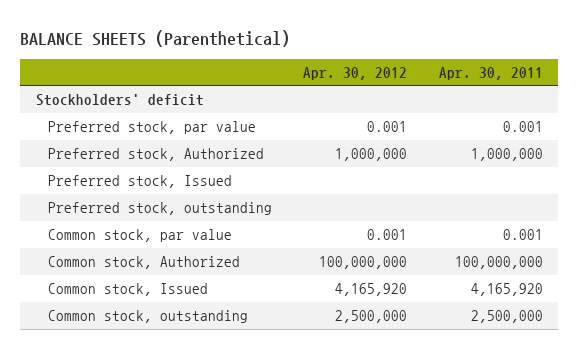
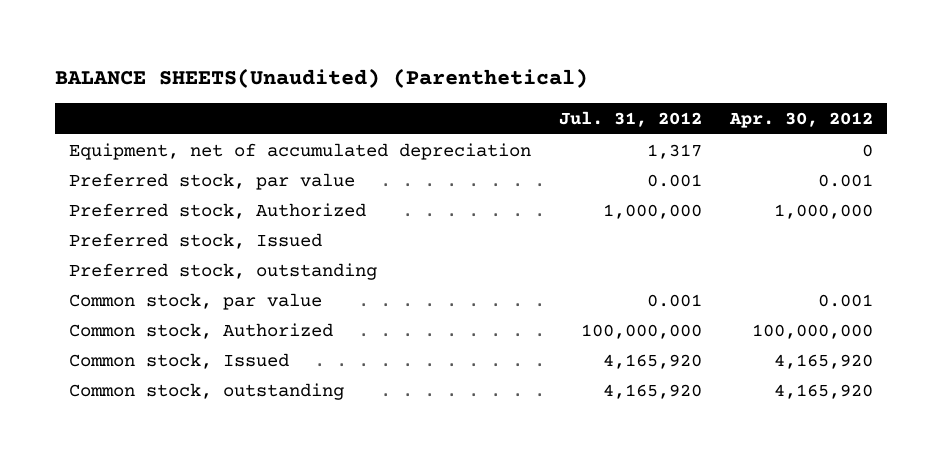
- BALANCE SHEETS (Parenthetical)
+ BALANCE SHEETS(Unaudited) (Parenthetical)
- | Apr. 30, 2012 | Apr. 30, 2011
+ | Jul. 31, 2012 | Apr. 30, 2012
- Stockholders' deficit
+ Equipment, net of accumulated depreciation | 1,317 | 0
- Common stock, outstanding | 2,500,000 | 2,500,000
+ Common stock, outstanding | 4,165,920 | 4,165,920

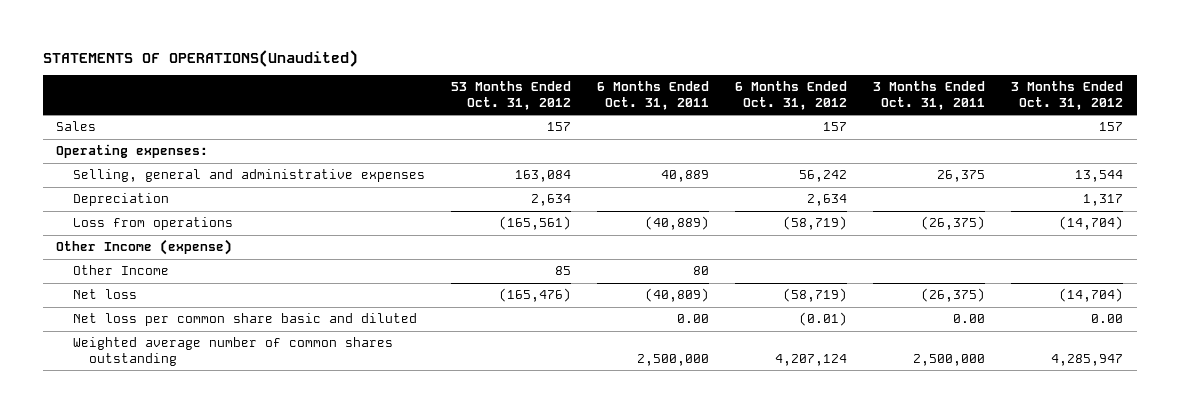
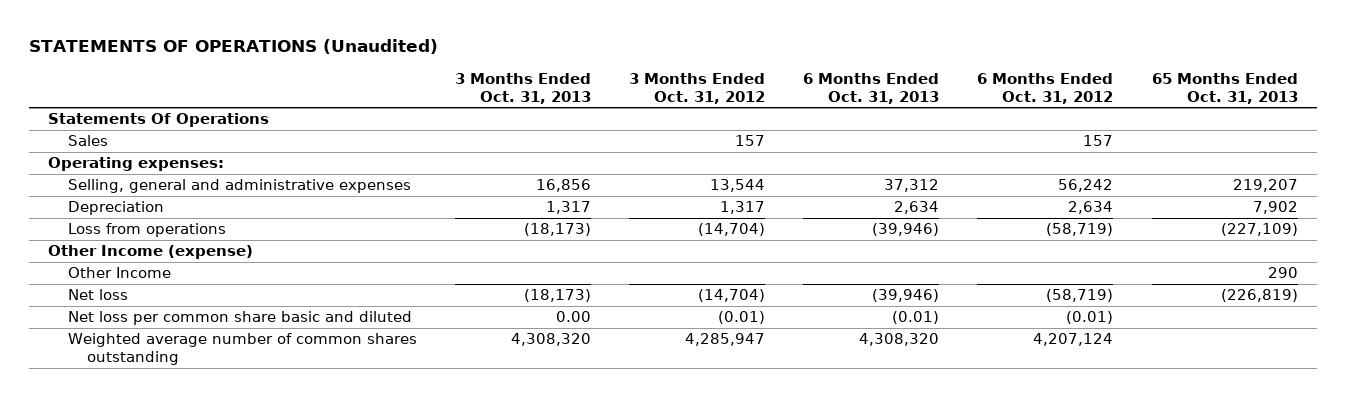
- STATEMENTS OF OPERATIONS(Unaudited)
+ STATEMENTS OF OPERATIONS (Unaudited)
- | 53 Months Ended Oct. 31, 2012 | 6 Months Ended Oct. 31, 2011 | 6 Months Ended Oct. 31, 2012 | 3 Months Ended Oct. 31, 2011 | 3 Months Ended Oct. 31, 2012
+ | 3 Months Ended Oct. 31, 2013 | 3 Months Ended Oct. 31, 2012 | 6 Months Ended Oct. 31, 2013 | 6 Months Ended Oct. 31, 2012 | 65 Months Ended Oct. 31, 2013
+ Statements Of Operations
- Net loss per common share basic and diluted | | 0.00 | (0.01) | 0.00 | 0.00
+ Net loss per common share basic and diluted | 0.00 | (0.01) | (0.01) | (0.01) |

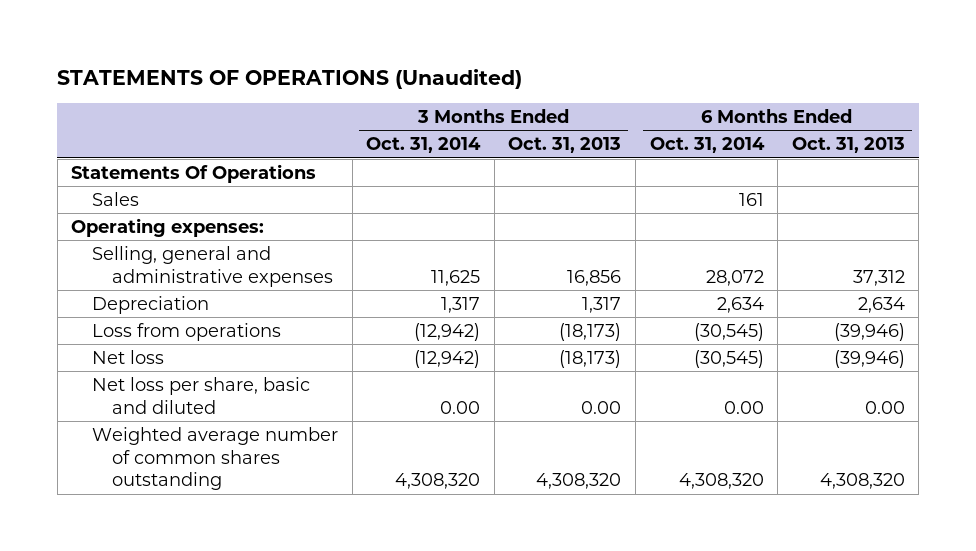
- | 3 Months Ended Oct. 31, 2013 | 3 Months Ended Oct. 31, 2012 | 6 Months Ended Oct. 31, 2013 | 6 Months Ended Oct. 31, 2012 | 65 Months Ended Oct. 31, 2013
+ | 3 Months Ended Oct. 31, 2014 | 3 Months Ended Oct. 31, 2013 | 6 Months Ended Oct. 31, 2014 | 6 Months Ended Oct. 31, 2013
- Other Income (expense)
- Other Income | | | | | 290
- Net loss per common share basic and diluted | 0.00 | (0.01) | (0.01) | (0.01) |
+ Net loss per share, basic and diluted | 0.00 | 0.00 | 0.00 | 0.00

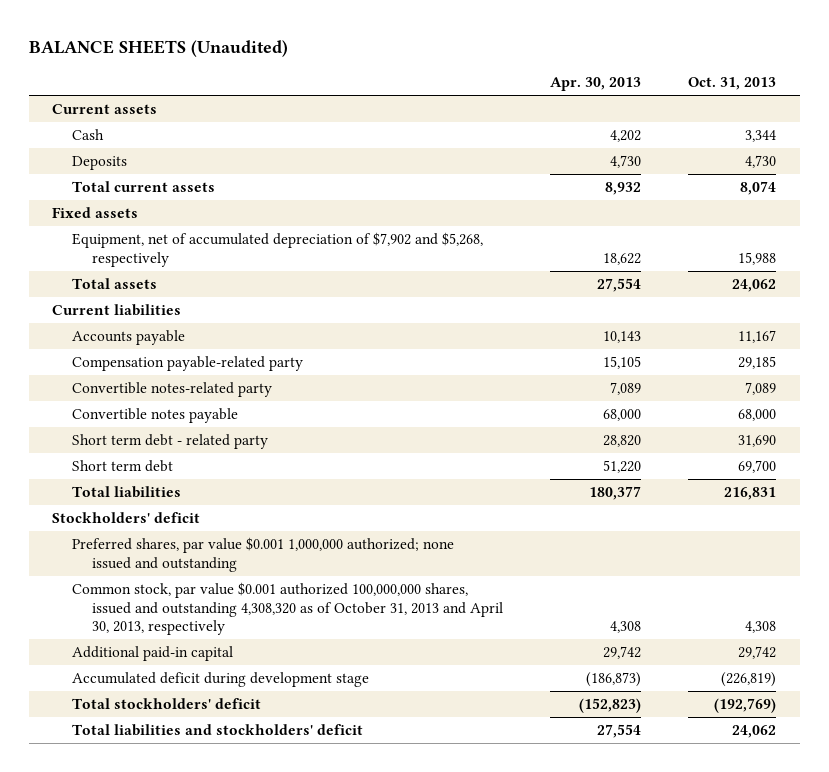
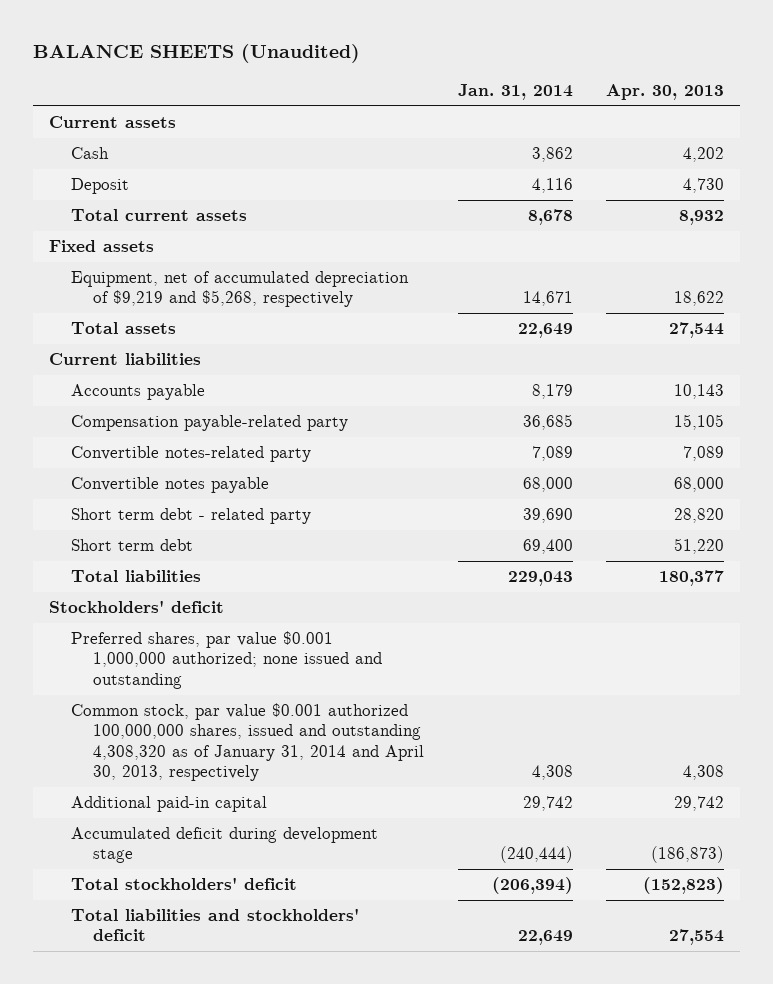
- | Apr. 30, 2013 | Oct. 31, 2013
+ | Jan. 31, 2014 | Apr. 30, 2013
- Deposits | 4,730 | 4,730
+ Deposit | 4,116 | 4,730
- Equipment, net of accumulated depreciation of $7,902 and $5,268, respectively | 18,622 | 15,988
- Total assets | 27,554 | 24,062
+ Equipment, net of accumulated depreciation of $9,219 and $5,268, respectively | 14,671 | 18,622
+ Total assets | 22,649 | 27,544
- Common stock, par value $0.001 authorized 100,000,000 shares, issued and outstanding 4,308,320 as of October 31, 2013 and April 30, 2013, respectively | 4,308 | 4,308
+ Common stock, par value $0.001 authorized 100,000,000 shares, issued and outstanding 4,308,320 as of January 31, 2014 and April 30, 2013, respectively | 4,308 | 4,308

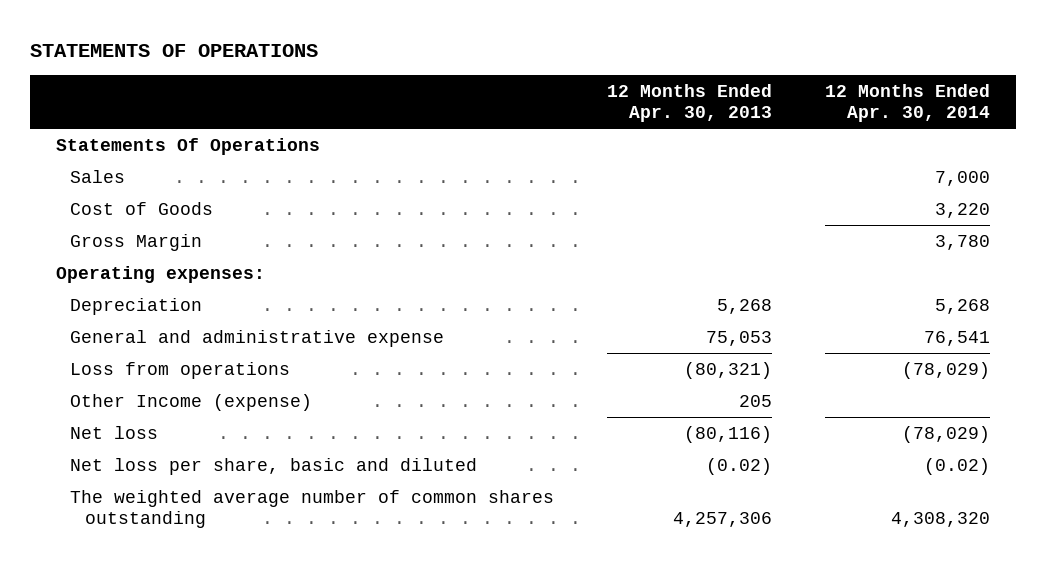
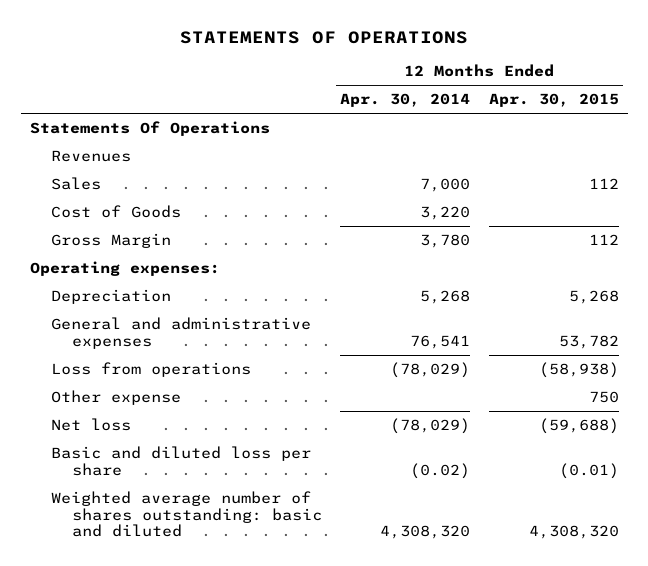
- | 12 Months Ended Apr. 30, 2013 | 12 Months Ended Apr. 30, 2014
+ | 12 Months Ended Apr. 30, 2014 | 12 Months Ended Apr. 30, 2015
+ Revenues
- General and administrative expense | 75,053 | 76,541
+ General and administrative expenses | 76,541 | 53,782
- Other Income (expense) | 205 |
+ Other expense | | 750
- Net loss per share, basic and diluted | (0.02) | (0.02)
- The weighted average number of common shares outstanding | 4,257,306 | 4,308,320
+ Basic and diluted loss per share | (0.02) | (0.01)
+ Weighted average number of shares outstanding: basic and diluted | 4,308,320 | 4,308,320

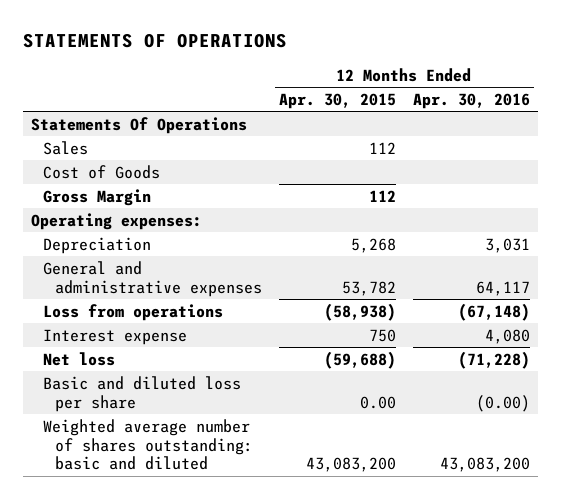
- | 12 Months Ended Apr. 30, 2014 | 12 Months Ended Apr. 30, 2015
+ | 12 Months Ended Apr. 30, 2015 | 12 Months Ended Apr. 30, 2016
- Revenues
- Other expense | | 750
+ Interest expense | 750 | 4,080
- Basic and diluted loss per share | (0.02) | (0.01)
- Weighted average number of shares outstanding: basic and diluted | 4,308,320 | 4,308,320
+ Basic and diluted loss per share | 0.00 | (0.00)
+ Weighted average number of shares outstanding: basic and diluted | 43,083,200 | 43,083,200

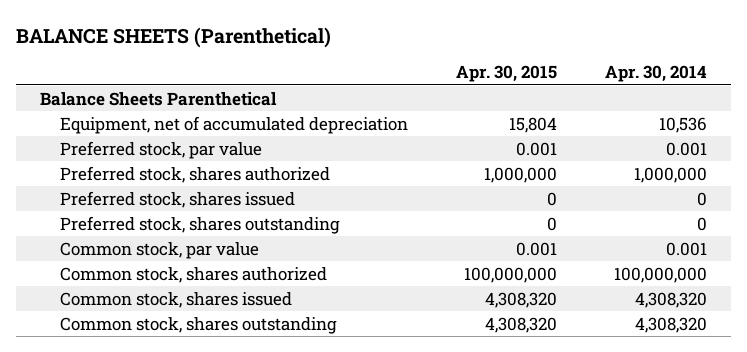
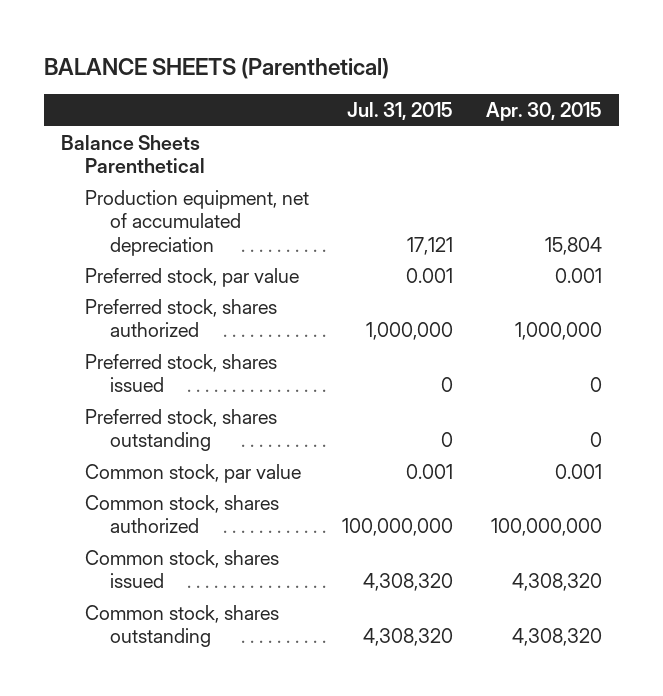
- | Apr. 30, 2015 | Apr. 30, 2014
+ | Jul. 31, 2015 | Apr. 30, 2015
- Equipment, net of accumulated depreciation | 15,804 | 10,536
+ Production equipment, net of accumulated depreciation | 17,121 | 15,804

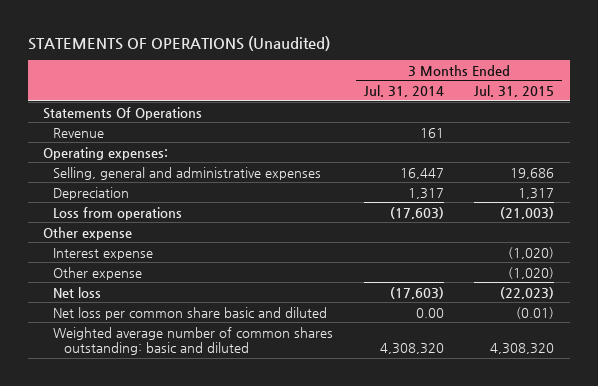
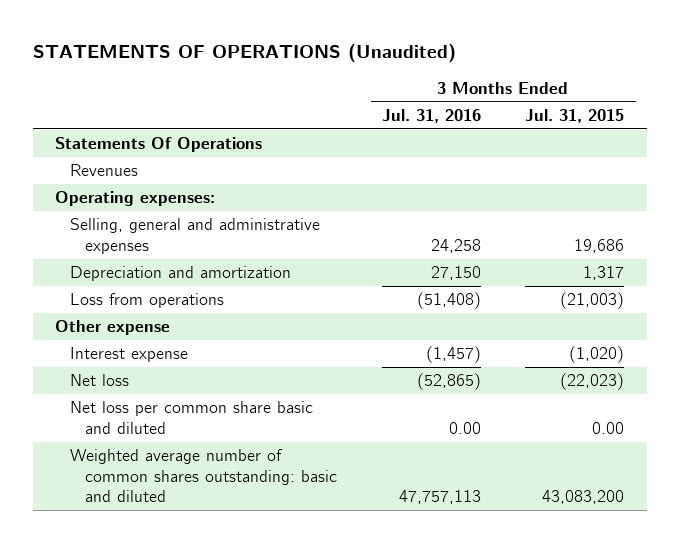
- | 3 Months Ended Jul. 31, 2014 | 3 Months Ended Jul. 31, 2015
+ | 3 Months Ended Jul. 31, 2016 | 3 Months Ended Jul. 31, 2015
- Revenue | 161 |
+ Revenues
- Depreciation | 1,317 | 1,317
+ Depreciation and amortization | 27,150 | 1,317
- Other expense | | (1,020)
- Net loss per common share basic and diluted | 0.00 | (0.01)
- Weighted average number of common shares outstanding: basic and diluted | 4,308,320 | 4,308,320
+ Net loss per common share basic and diluted | 0.00 | 0.00
+ Weighted average number of common shares outstanding: basic and diluted | 47,757,113 | 43,083,200

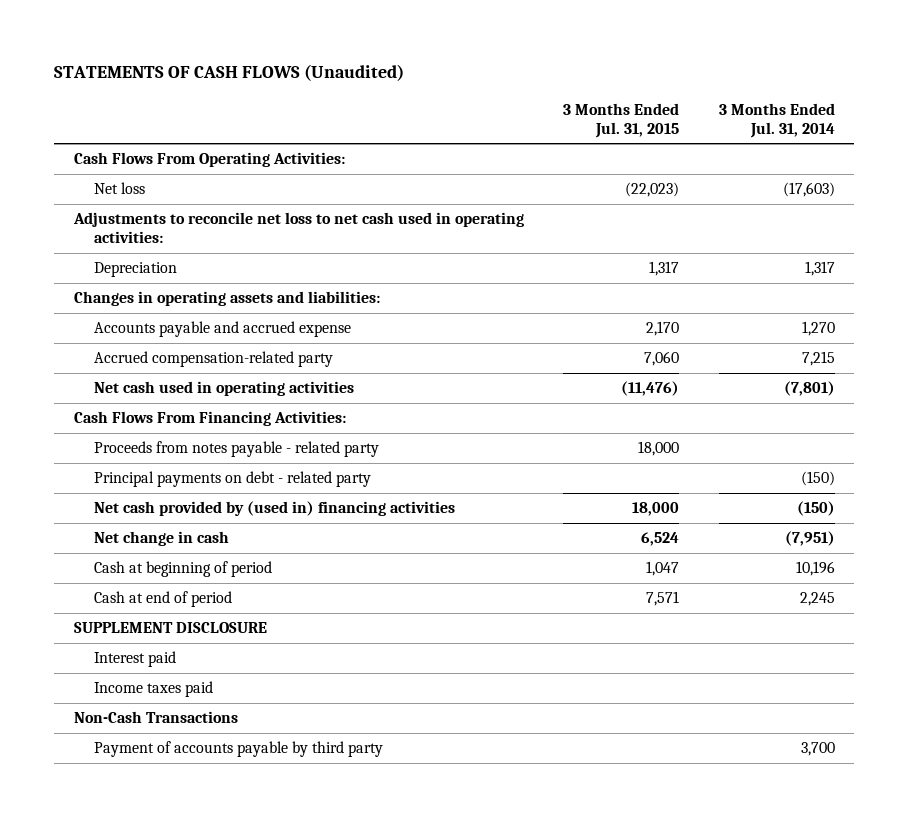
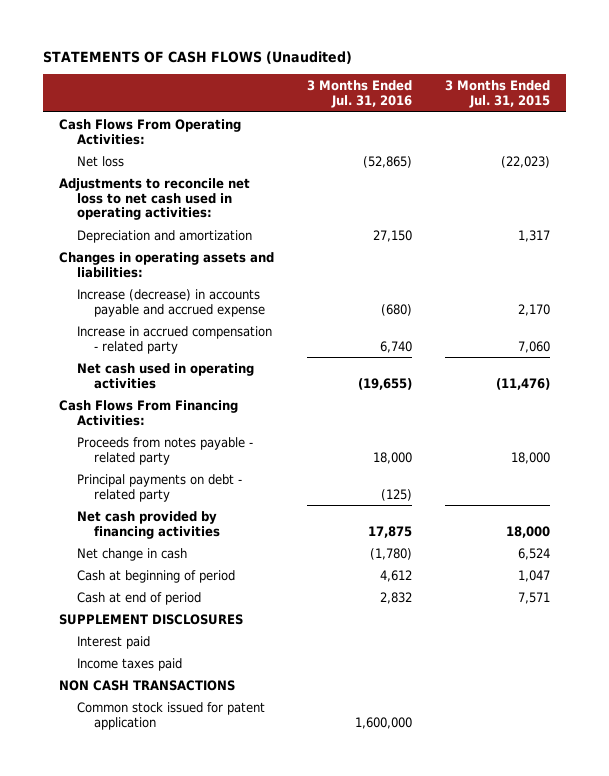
- | 3 Months Ended Jul. 31, 2015 | 3 Months Ended Jul. 31, 2014
+ | 3 Months Ended Jul. 31, 2016 | 3 Months Ended Jul. 31, 2015
- Depreciation | 1,317 | 1,317
+ Depreciation and amortization | 27,150 | 1,317
- Accounts payable and accrued expense | 2,170 | 1,270
- Accrued compensation-related party | 7,060 | 7,215
+ Increase (decrease) in accounts payable and accrued expense | (680) | 2,170
+ Increase in accrued compensation - related party | 6,740 | 7,060
- Net cash provided by (used in) financing activities | 18,000 | (150)
+ Net cash provided by financing activities | 17,875 | 18,000
- SUPPLEMENT DISCLOSURE
+ SUPPLEMENT DISCLOSURES
- Non-Cash Transactions
- Payment of accounts payable by third party | | 3,700
+ NON CASH TRANSACTIONS
+ Common stock issued for patent application | 1,600,000 |

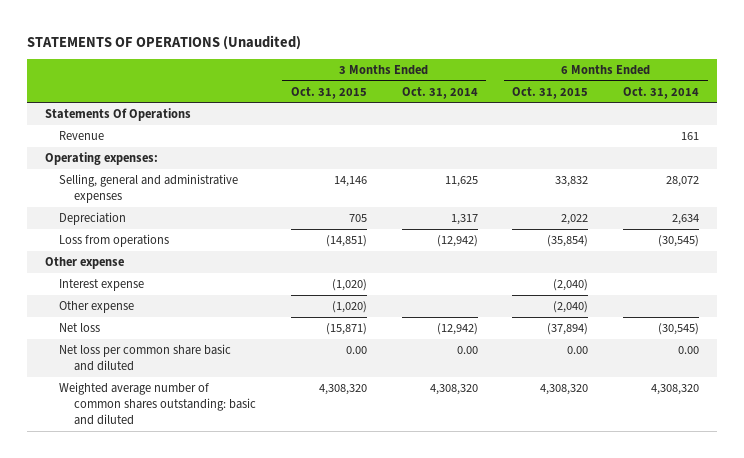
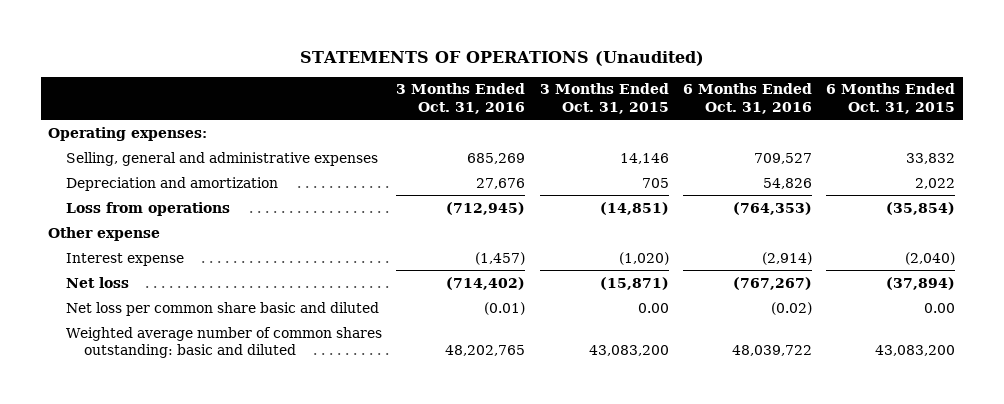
- | 3 Months Ended Oct. 31, 2015 | 3 Months Ended Oct. 31, 2014 | 6 Months Ended Oct. 31, 2015 | 6 Months Ended Oct. 31, 2014
+ | 3 Months Ended Oct. 31, 2016 | 3 Months Ended Oct. 31, 2015 | 6 Months Ended Oct. 31, 2016 | 6 Months Ended Oct. 31, 2015
- Statements Of Operations
- Revenue | | | | 161
- Depreciation | 705 | 1,317 | 2,022 | 2,634
+ Depreciation and amortization | 27,676 | 705 | 54,826 | 2,022
- Other expense | (1,020) | | (2,040) |
- Weighted average number of common shares outstanding: basic and diluted | 4,308,320 | 4,308,320 | 4,308,320 | 4,308,320
+ Weighted average number of common shares outstanding: basic and diluted | 48,202,765 | 43,083,200 | 48,039,722 | 43,083,200

